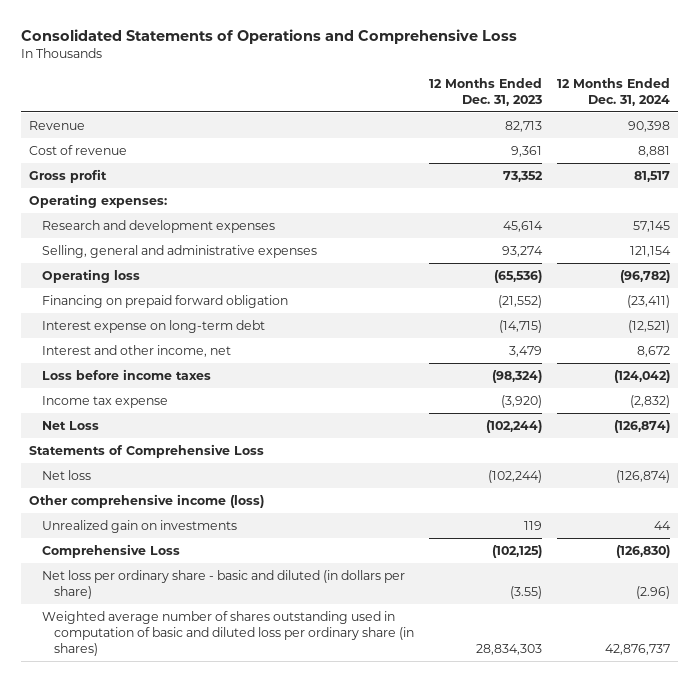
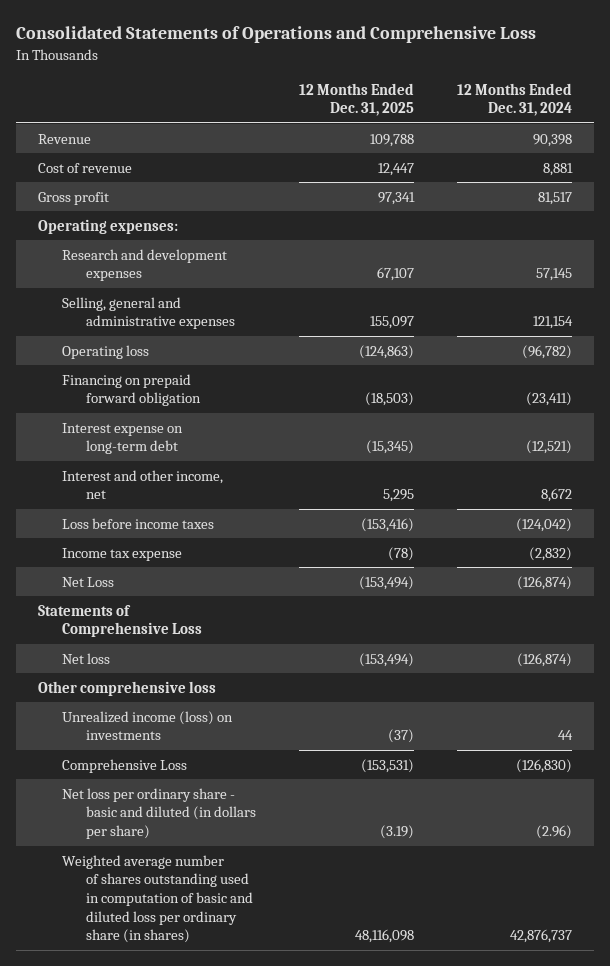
- | 12 Months Ended Dec. 31, 2023 | 12 Months Ended Dec. 31, 2024
+ | 12 Months Ended Dec. 31, 2025 | 12 Months Ended Dec. 31, 2024
- Other comprehensive income (loss)
- Unrealized gain on investments | 119 | 44
+ Other comprehensive loss
+ Unrealized income (loss) on investments | (37) | 44

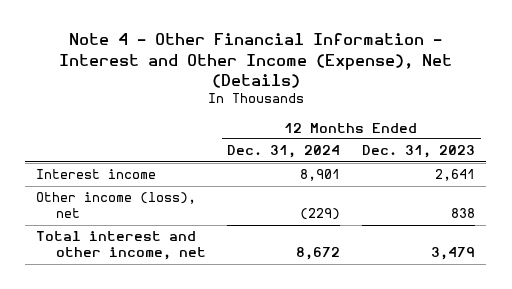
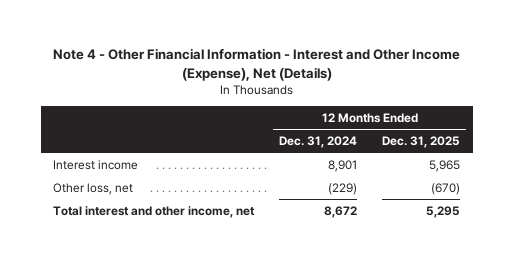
- | 12 Months Ended Dec. 31, 2024 | 12 Months Ended Dec. 31, 2023
+ | 12 Months Ended Dec. 31, 2024 | 12 Months Ended Dec. 31, 2025
- Other income (loss), net | (229) | 838
+ Other loss, net | (229) | (670)

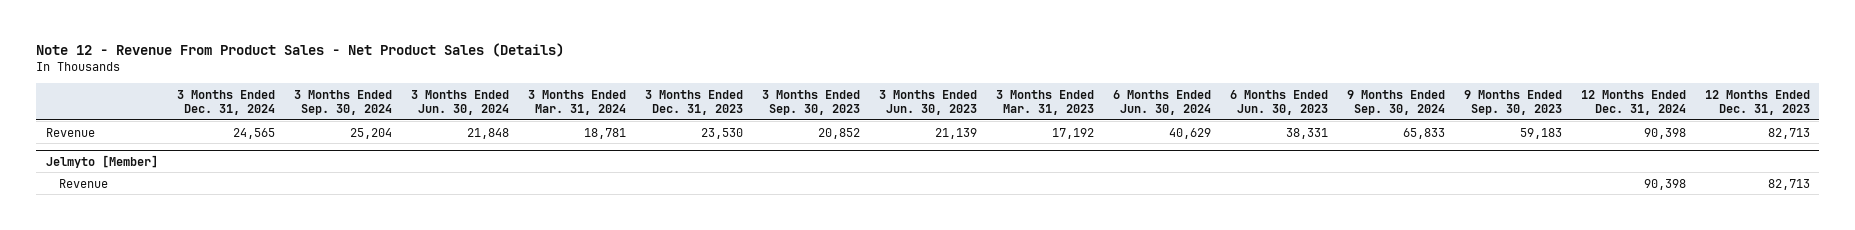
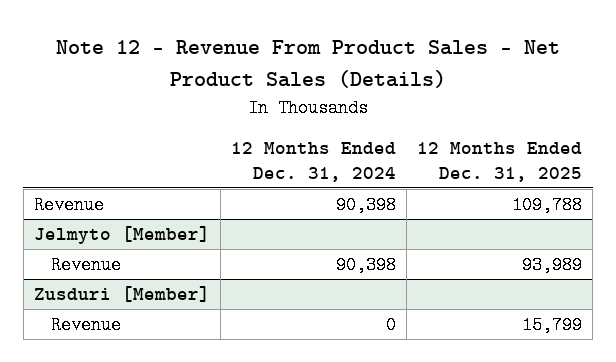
- | 3 Months Ended Dec. 31, 2024 | 3 Months Ended Sep. 30, 2024 | 3 Months Ended Jun. 30, 2024 | 3 Months Ended Mar. 31, 2024 | 3 Months Ended Dec. 31, 2023 | 3 Months Ended Sep. 30, 2023 | 3 Months Ended Jun. 30, 2023 | 3 Months Ended Mar. 31, 2023 | 6 Months Ended Jun. 30, 2024 | 6 Months Ended Jun. 30, 2023 | 9 Months Ended Sep. 30, 2024 | 9 Months Ended Sep. 30, 2023 | 12 Months Ended Dec. 31, 2024 | 12 Months Ended Dec. 31, 2023
+ | 12 Months Ended Dec. 31, 2024 | 12 Months Ended Dec. 31, 2025
+ Zusduri [Member]
+ Revenue | 0 | 15,799

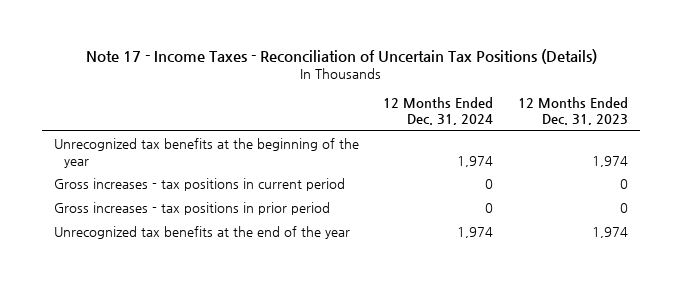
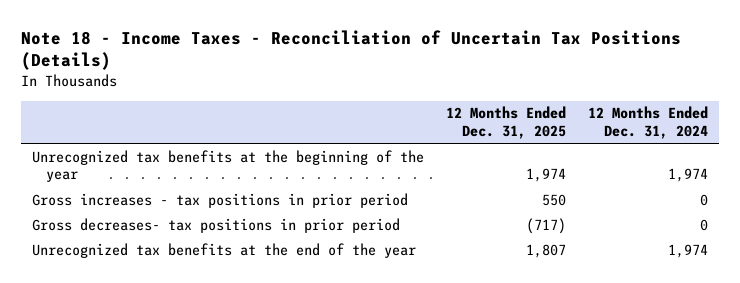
- Note 17 - Income Taxes - Reconciliation of Uncertain Tax Positions (Details)
+ Note 18 - Income Taxes - Reconciliation of Uncertain Tax Positions (Details)
- | 12 Months Ended Dec. 31, 2024 | 12 Months Ended Dec. 31, 2023
+ | 12 Months Ended Dec. 31, 2025 | 12 Months Ended Dec. 31, 2024
- Gross increases - tax positions in current period | 0 | 0
+ Gross decreases- tax positions in prior period | (717) | 0

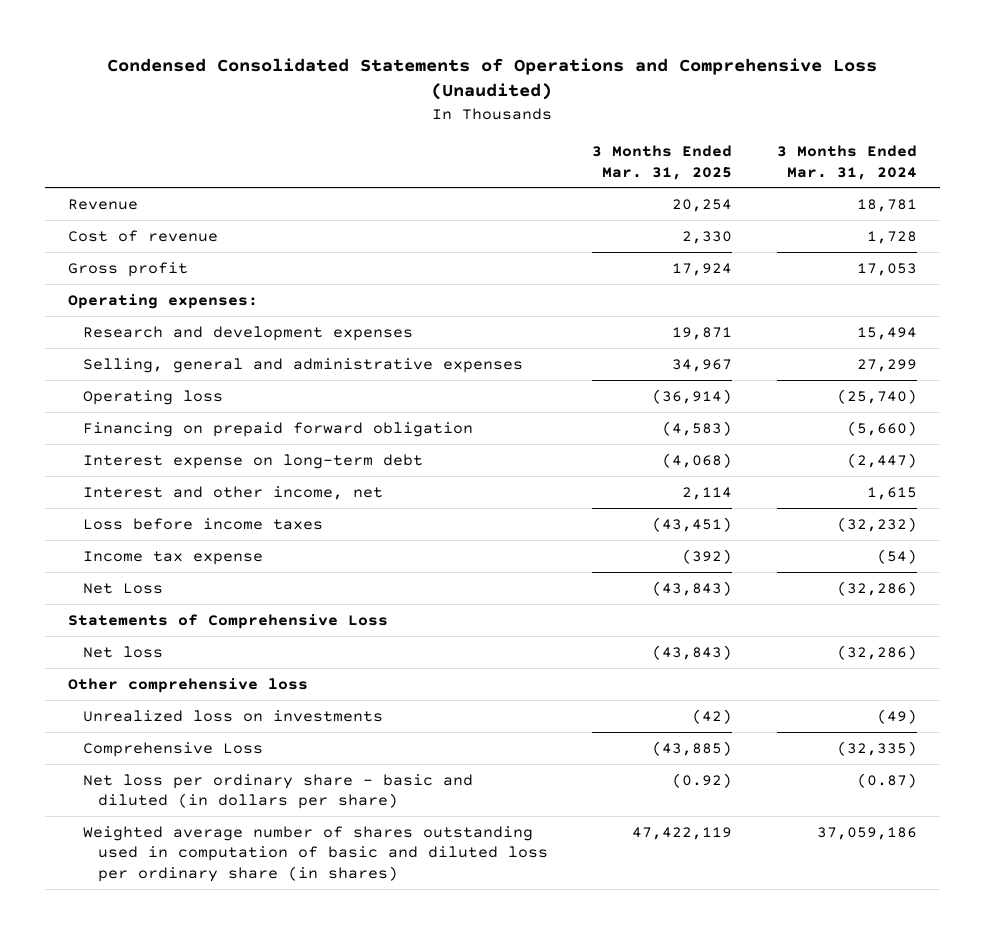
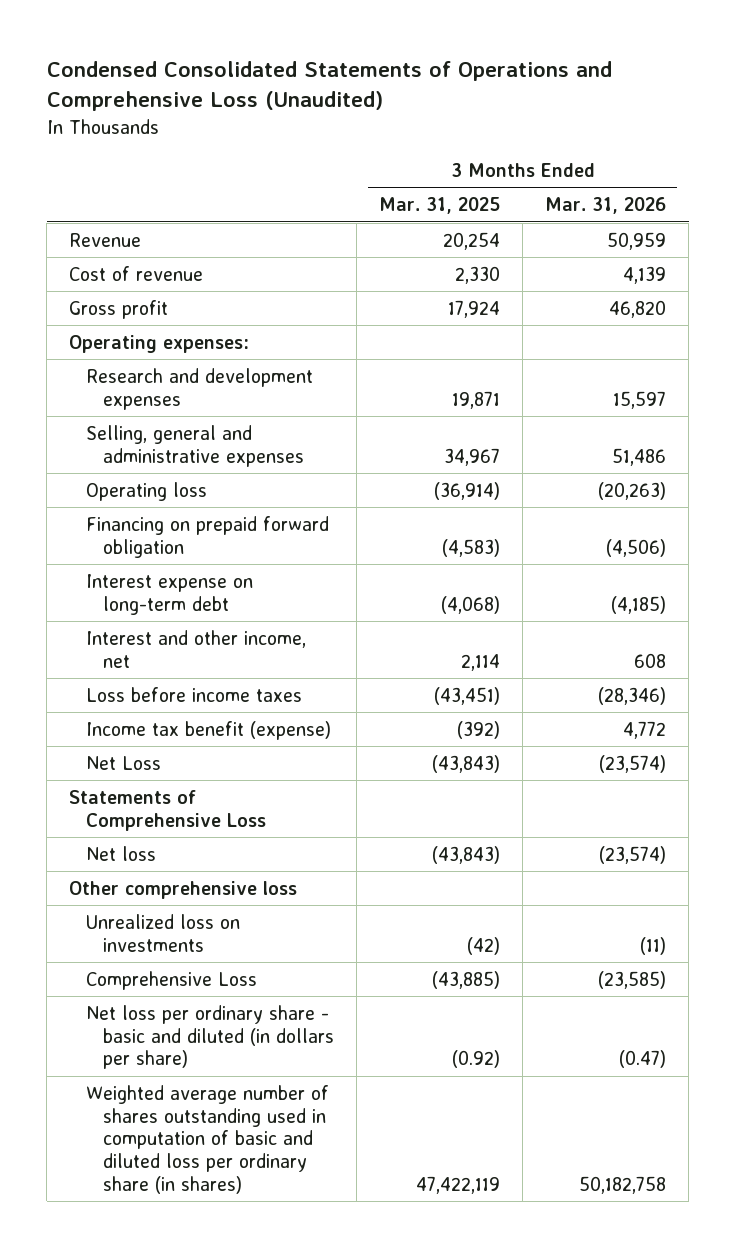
- | 3 Months Ended Mar. 31, 2025 | 3 Months Ended Mar. 31, 2024
+ | 3 Months Ended Mar. 31, 2025 | 3 Months Ended Mar. 31, 2026
- Income tax expense | (392) | (54)
+ Income tax benefit (expense) | (392) | 4,772

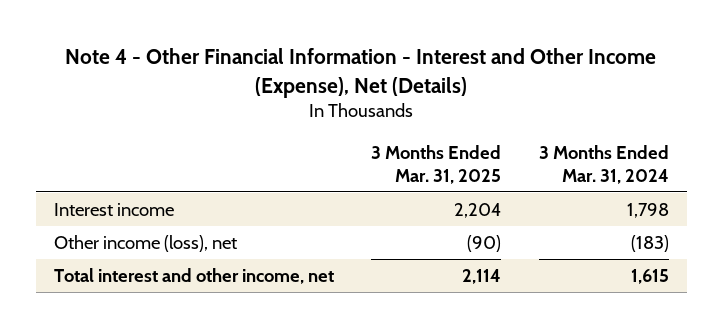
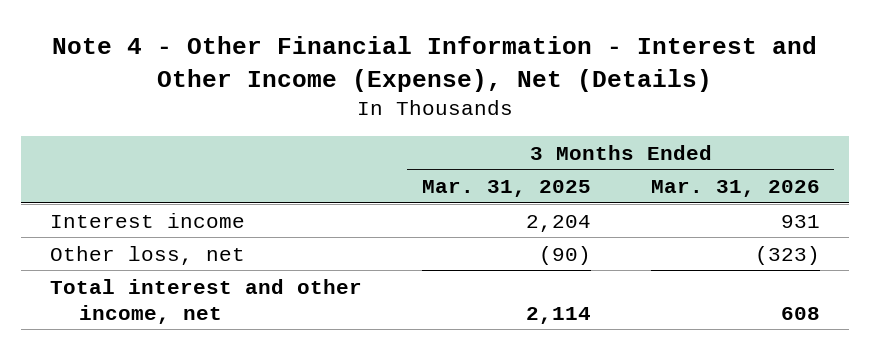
- | 3 Months Ended Mar. 31, 2025 | 3 Months Ended Mar. 31, 2024
+ | 3 Months Ended Mar. 31, 2025 | 3 Months Ended Mar. 31, 2026
- Other income (loss), net | (90) | (183)
+ Other loss, net | (90) | (323)

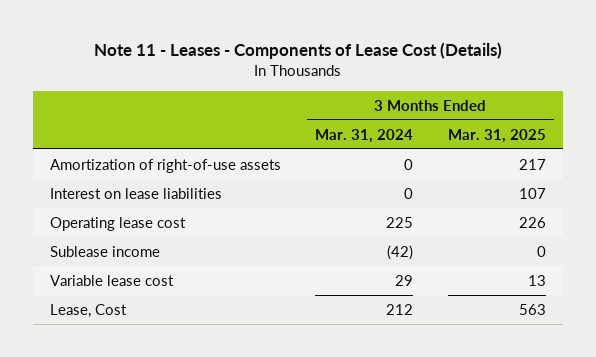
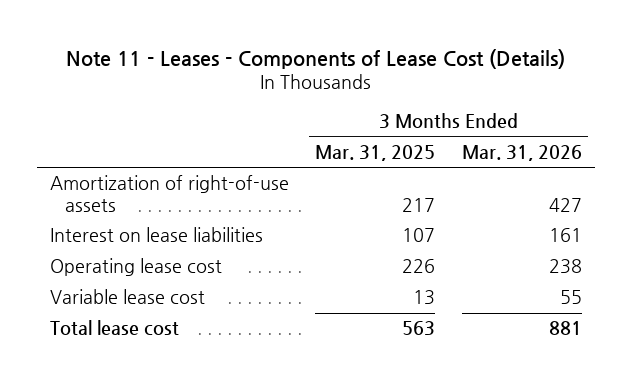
- | 3 Months Ended Mar. 31, 2024 | 3 Months Ended Mar. 31, 2025
+ | 3 Months Ended Mar. 31, 2025 | 3 Months Ended Mar. 31, 2026
- Sublease income | (42) | 0
- Lease, Cost | 212 | 563
+ Total lease cost | 563 | 881

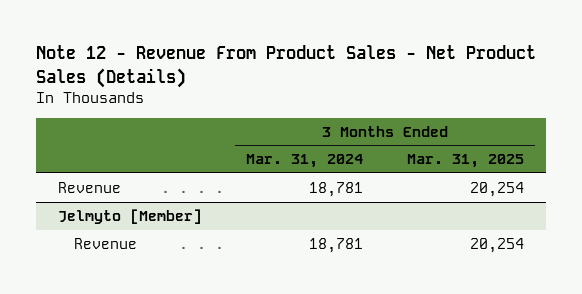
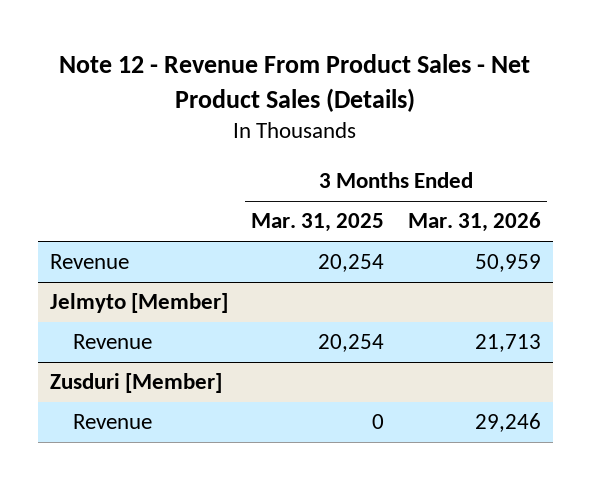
- | 3 Months Ended Mar. 31, 2024 | 3 Months Ended Mar. 31, 2025
+ | 3 Months Ended Mar. 31, 2025 | 3 Months Ended Mar. 31, 2026
+ Zusduri [Member]
+ Revenue | 0 | 29,246

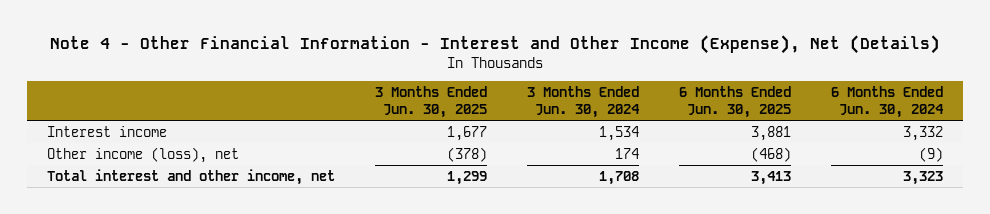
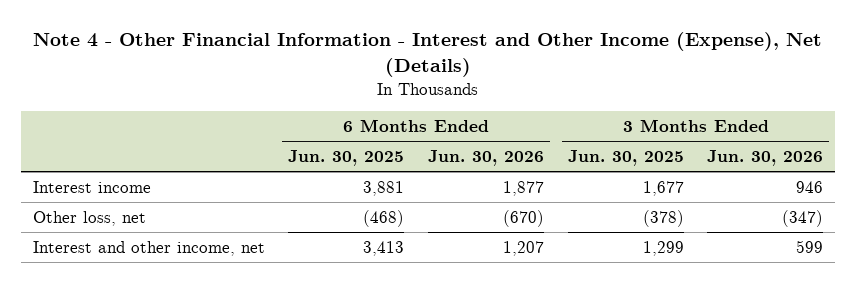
- | 3 Months Ended Jun. 30, 2025 | 3 Months Ended Jun. 30, 2024 | 6 Months Ended Jun. 30, 2025 | 6 Months Ended Jun. 30, 2024
+ | 6 Months Ended Jun. 30, 2025 | 6 Months Ended Jun. 30, 2026 | 3 Months Ended Jun. 30, 2025 | 3 Months Ended Jun. 30, 2026
- Other income (loss), net | (378) | 174 | (468) | (9)
- Total interest and other income, net | 1,299 | 1,708 | 3,413 | 3,323
+ Other loss, net | (468) | (670) | (378) | (347)
+ Interest and other income, net | 3,413 | 1,207 | 1,299 | 599

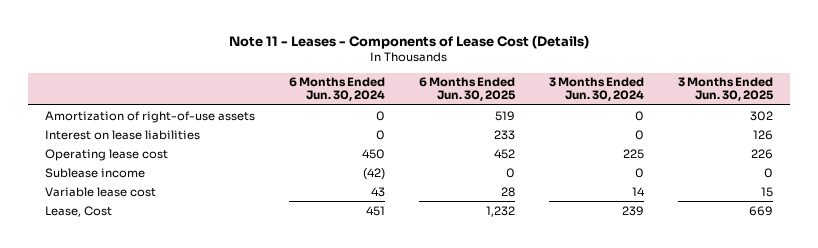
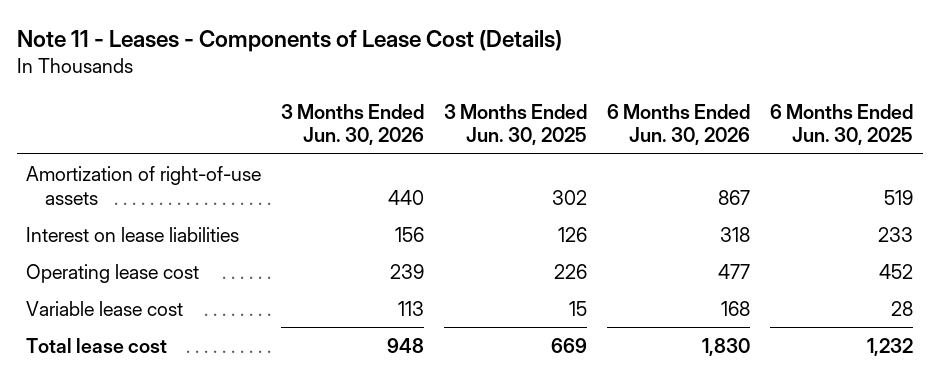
- | 6 Months Ended Jun. 30, 2024 | 6 Months Ended Jun. 30, 2025 | 3 Months Ended Jun. 30, 2024 | 3 Months Ended Jun. 30, 2025
+ | 3 Months Ended Jun. 30, 2026 | 3 Months Ended Jun. 30, 2025 | 6 Months Ended Jun. 30, 2026 | 6 Months Ended Jun. 30, 2025
- Sublease income | (42) | 0 | 0 | 0
- Lease, Cost | 451 | 1,232 | 239 | 669
+ Total lease cost | 948 | 669 | 1,830 | 1,232

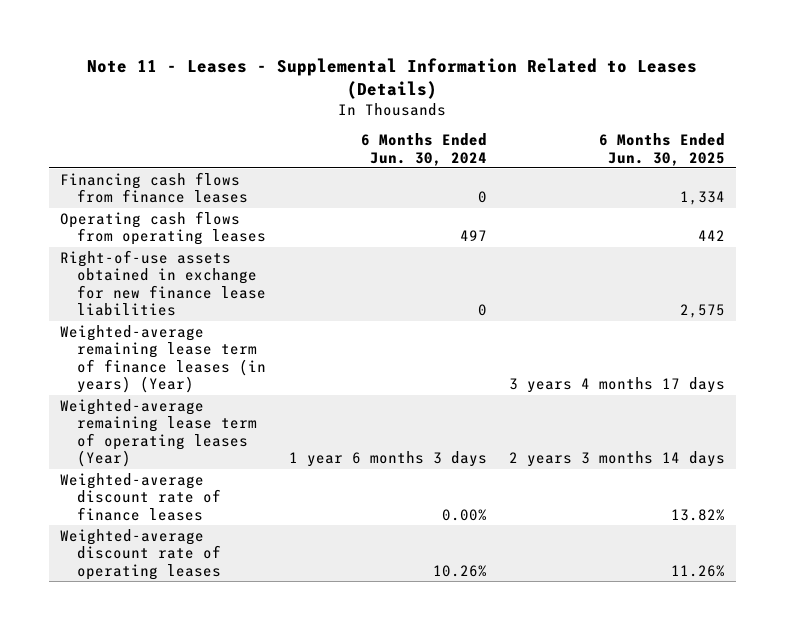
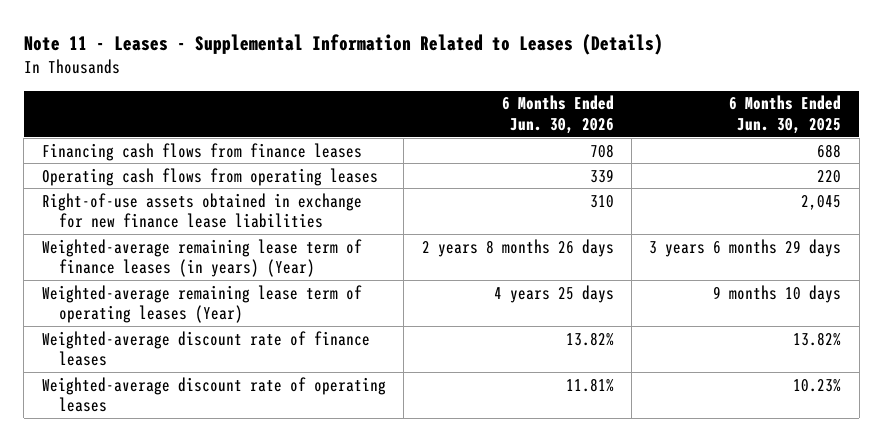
- | 6 Months Ended Jun. 30, 2024 | 6 Months Ended Jun. 30, 2025
+ | 6 Months Ended Jun. 30, 2026 | 6 Months Ended Jun. 30, 2025
- Financing cash flows from finance leases | 0 | 1,334
- Operating cash flows from operating leases | 497 | 442
- Right-of-use assets obtained in exchange for new finance lease liabilities | 0 | 2,575
- Weighted-average remaining lease term of finance leases (in years) (Year) | | 3 years 4 months 17 days
- Weighted-average remaining lease term of operating leases (Year) | 1 year 6 months 3 days | 2 years 3 months 14 days
+ Financing cash flows from finance leases | 708 | 688
+ Operating cash flows from operating leases | 339 | 220
+ Right-of-use assets obtained in exchange for new finance lease liabilities | 310 | 2,045
+ Weighted-average remaining lease term of finance leases (in years) (Year) | 2 years 8 months 26 days | 3 years 6 months 29 days
+ Weighted-average remaining lease term of operating leases (Year) | 4 years 25 days | 9 months 10 days
- Weighted-average discount rate of operating leases | 10.26% | 11.26%
+ Weighted-average discount rate of operating leases | 11.81% | 10.23%

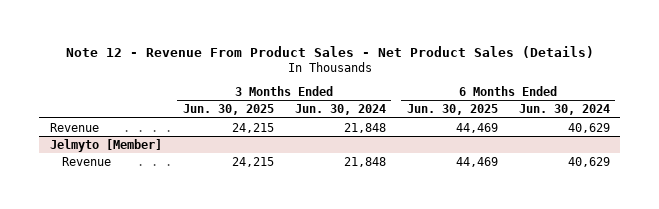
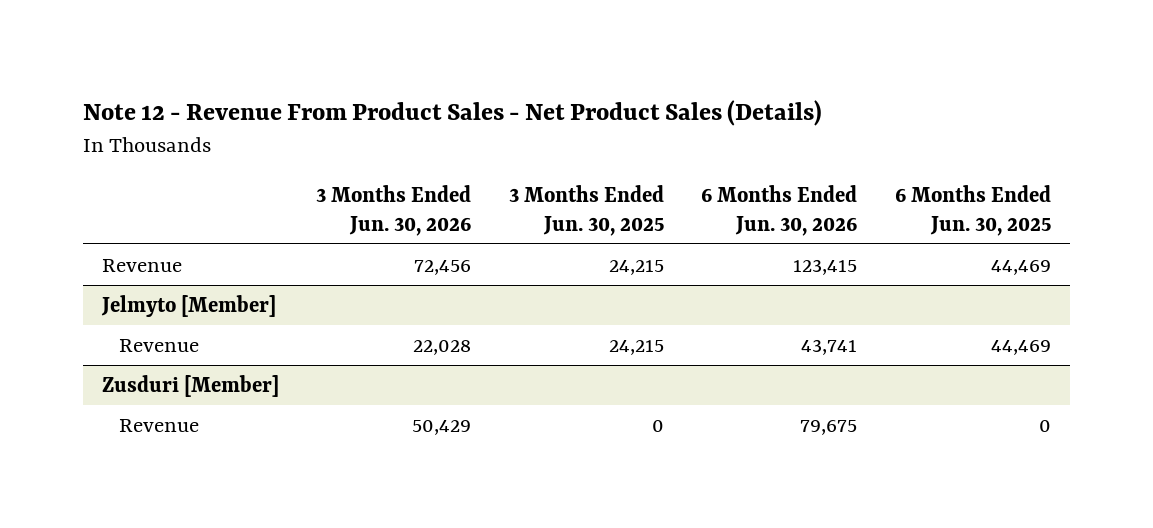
- | 3 Months Ended Jun. 30, 2025 | 3 Months Ended Jun. 30, 2024 | 6 Months Ended Jun. 30, 2025 | 6 Months Ended Jun. 30, 2024
+ | 3 Months Ended Jun. 30, 2026 | 3 Months Ended Jun. 30, 2025 | 6 Months Ended Jun. 30, 2026 | 6 Months Ended Jun. 30, 2025
+ Zusduri [Member]
+ Revenue | 50,429 | 0 | 79,675 | 0

